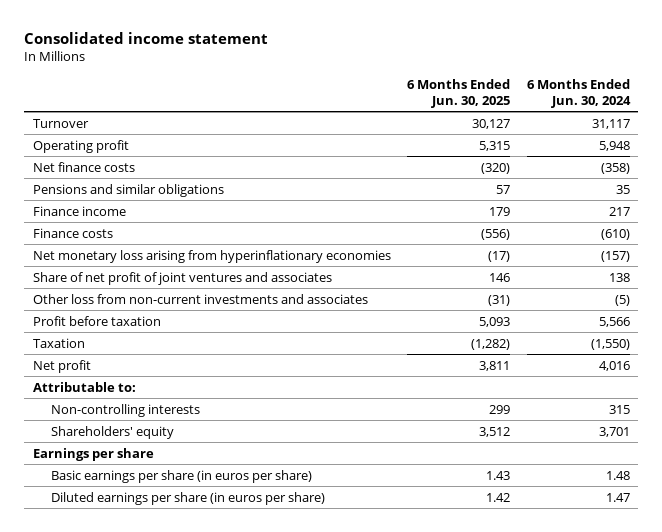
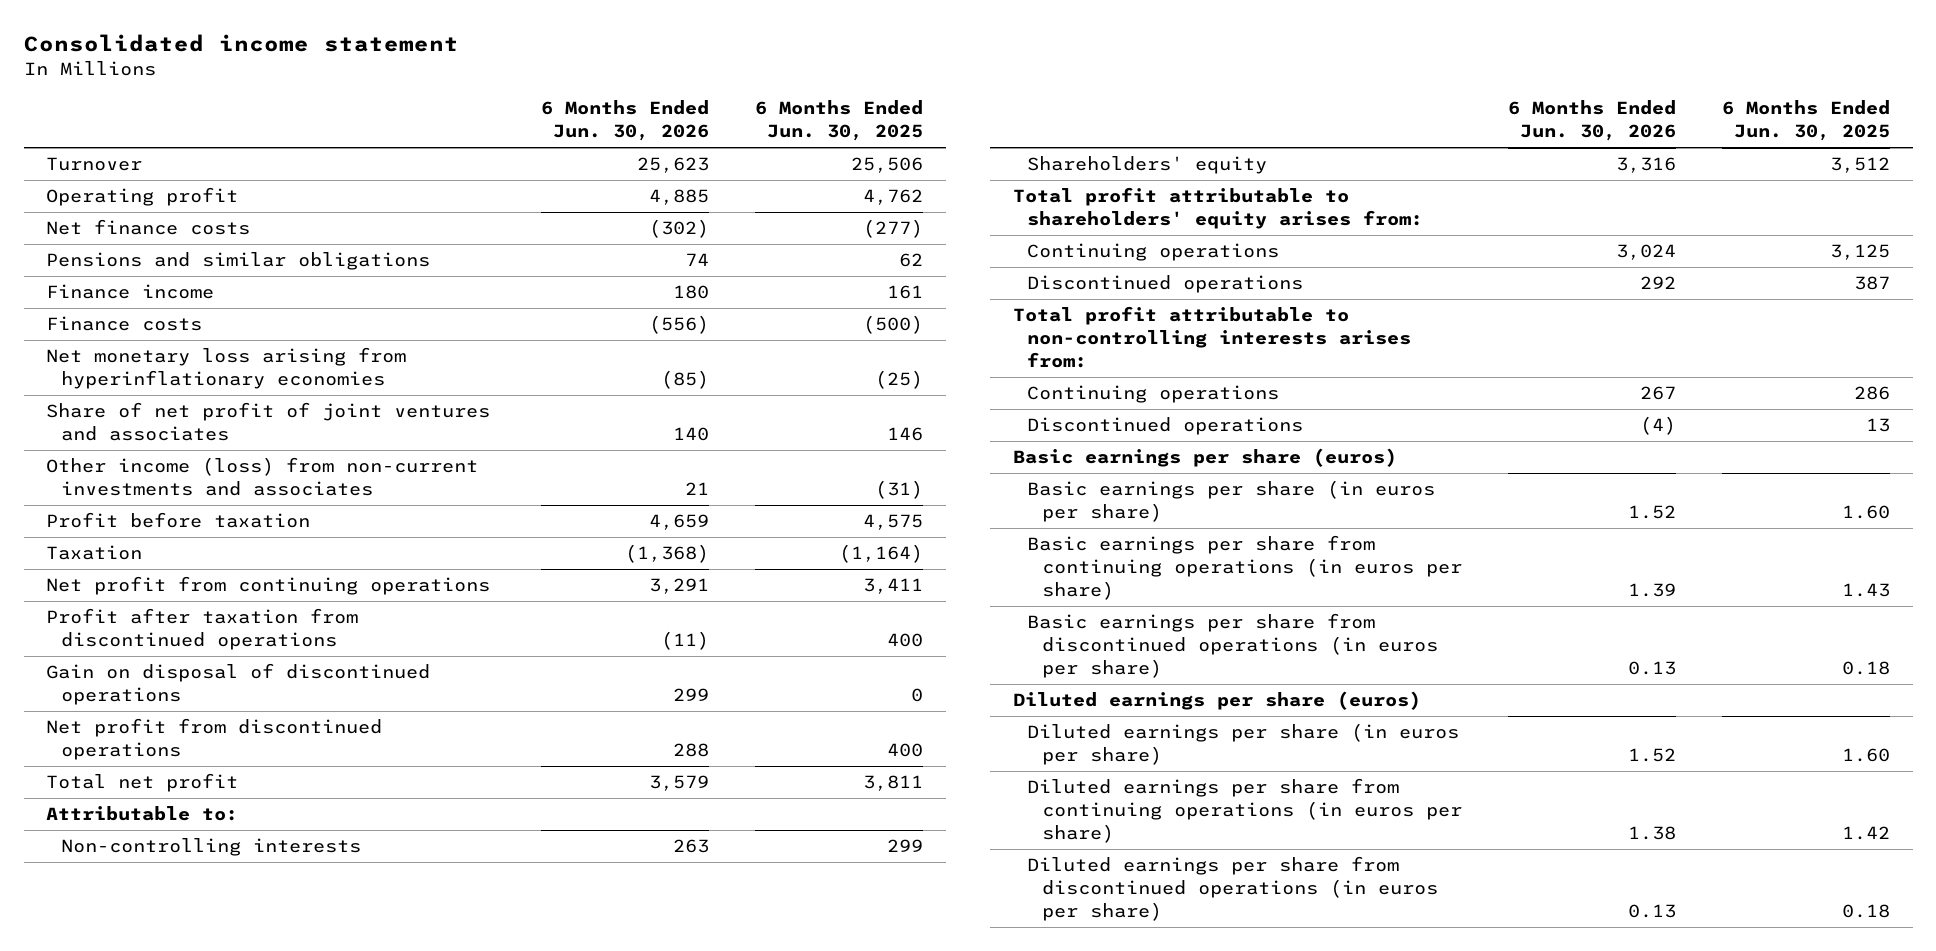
- | 6 Months Ended Jun. 30, 2025 | 6 Months Ended Jun. 30, 2024
+ | 6 Months Ended Jun. 30, 2026 | 6 Months Ended Jun. 30, 2025
- Turnover | 30,127 | 31,117
- Operating profit | 5,315 | 5,948
- Net finance costs | (320) | (358)
- Pensions and similar obligations | 57 | 35
- Finance income | 179 | 217
- Finance costs | (556) | (610)
- Net monetary loss arising from hyperinflationary economies | (17) | (157)
+ Turnover | 25,623 | 25,506
+ Operating profit | 4,885 | 4,762
+ Net finance costs | (302) | (277)
+ Pensions and similar obligations | 74 | 62
+ Finance income | 180 | 161
+ Finance costs | (556) | (500)
+ Net monetary loss arising from hyperinflationary economies | (85) | (25)
- Other loss from non-current investments and associates | (31) | (5)
- Profit before taxation | 5,093 | 5,566
- Taxation | (1,282) | (1,550)
- Net profit | 3,811 | 4,016
+ Other income (loss) from non-current investments and associates | 21 | (31)
+ Profit before taxation | 4,659 | 4,575
+ Taxation | (1,368) | (1,164)
+ Net profit from continuing operations | 3,291 | 3,411
+ Profit after taxation from discontinued operations | (11) | 400
+ Gain on disposal of discontinued operations | 299 | 0
+ Net profit from discontinued operations | 288 | 400
+ Total net profit | 3,579 | 3,811
- Earnings per share
- Basic earnings per share (in euros per share) | 1.43 | 1.48
- Diluted earnings per share (in euros per share) | 1.42 | 1.47
+ Total profit attributable to shareholders' equity arises from:
+ Continuing operations | 3,024 | 3,125
+ Discontinued operations | 292 | 387
+ Total profit attributable to non-controlling interests arises from:
+ Continuing operations | 267 | 286
+ Discontinued operations | (4) | 13
+ Basic earnings per share (euros)
+ Basic earnings per share (in euros per share) | 1.52 | 1.60
+ Basic earnings per share from continuing operations (in euros per share) | 1.39 | 1.43
+ Basic earnings per share from discontinued operations (in euros per share) | 0.13 | 0.18
+ Diluted earnings per share (euros)
+ Diluted earnings per share (in euros per share) | 1.52 | 1.60
+ Diluted earnings per share from continuing operations (in euros per share) | 1.38 | 1.42
+ Diluted earnings per share from discontinued operations (in euros per share) | 0.13 | 0.18

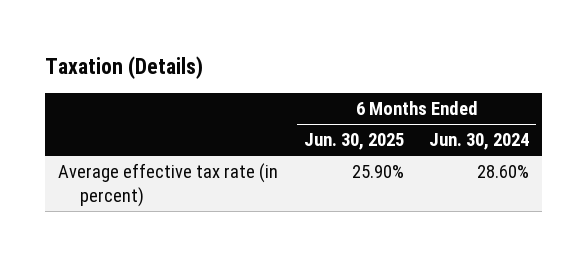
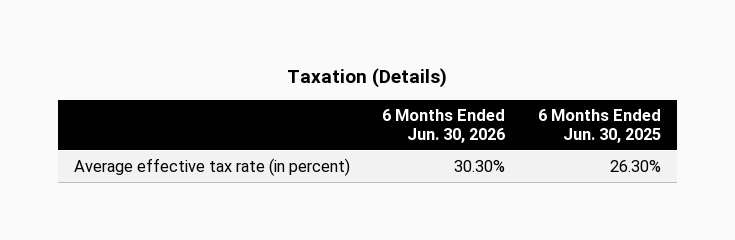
- | 6 Months Ended Jun. 30, 2025 | 6 Months Ended Jun. 30, 2024
+ | 6 Months Ended Jun. 30, 2026 | 6 Months Ended Jun. 30, 2025
- Average effective tax rate (in percent) | 25.90% | 28.60%
+ Average effective tax rate (in percent) | 30.30% | 26.30%

